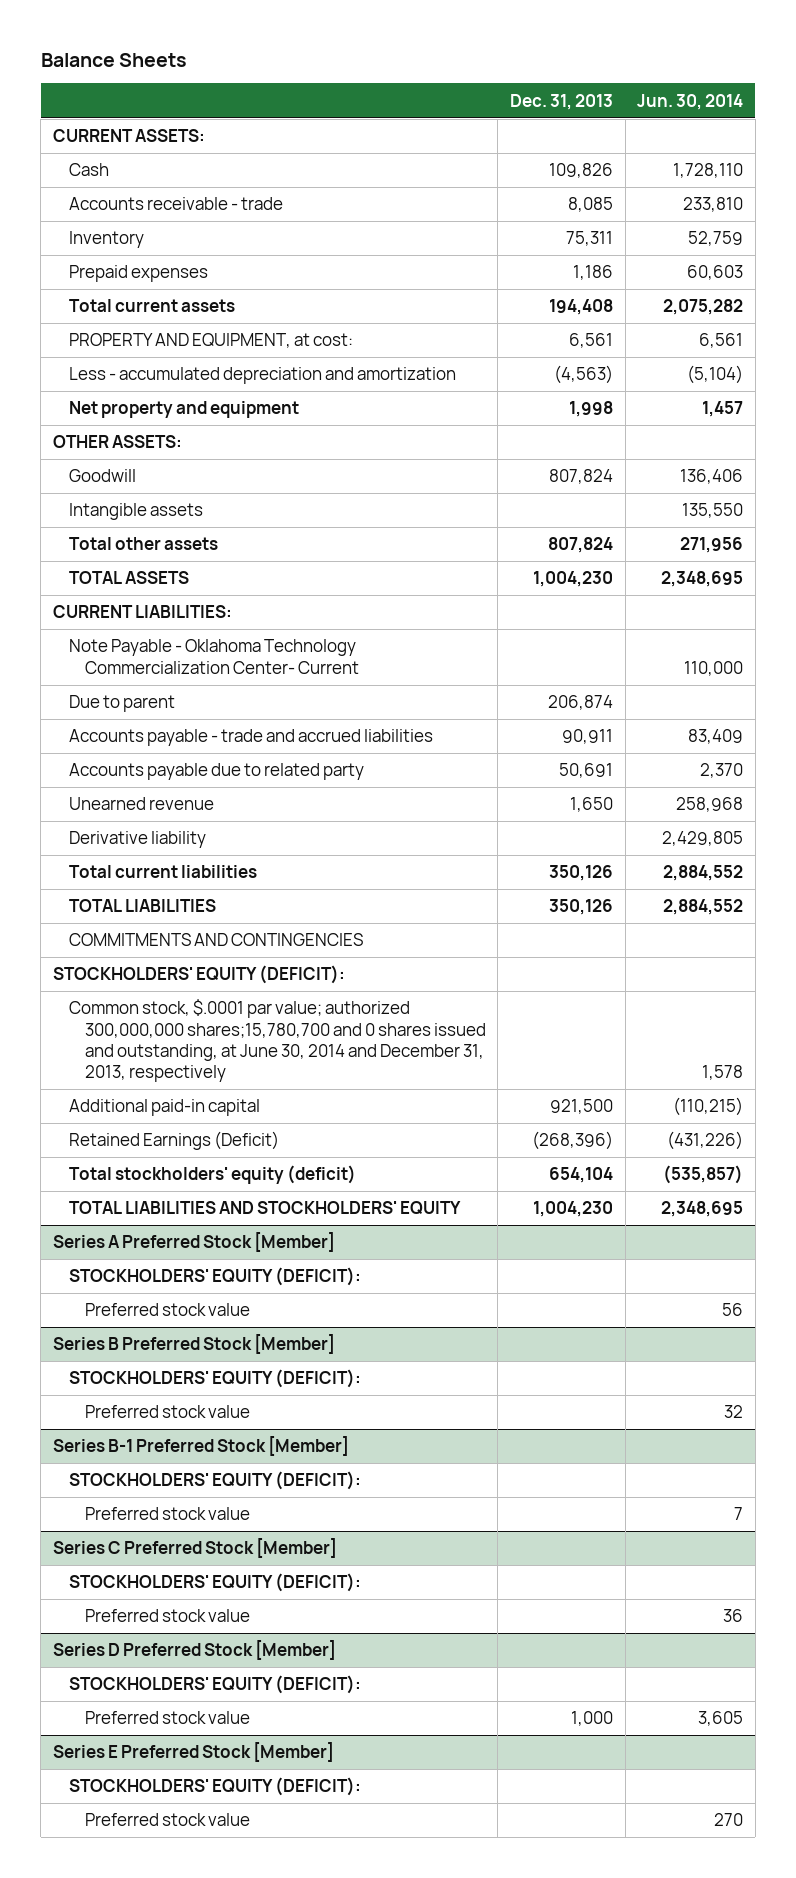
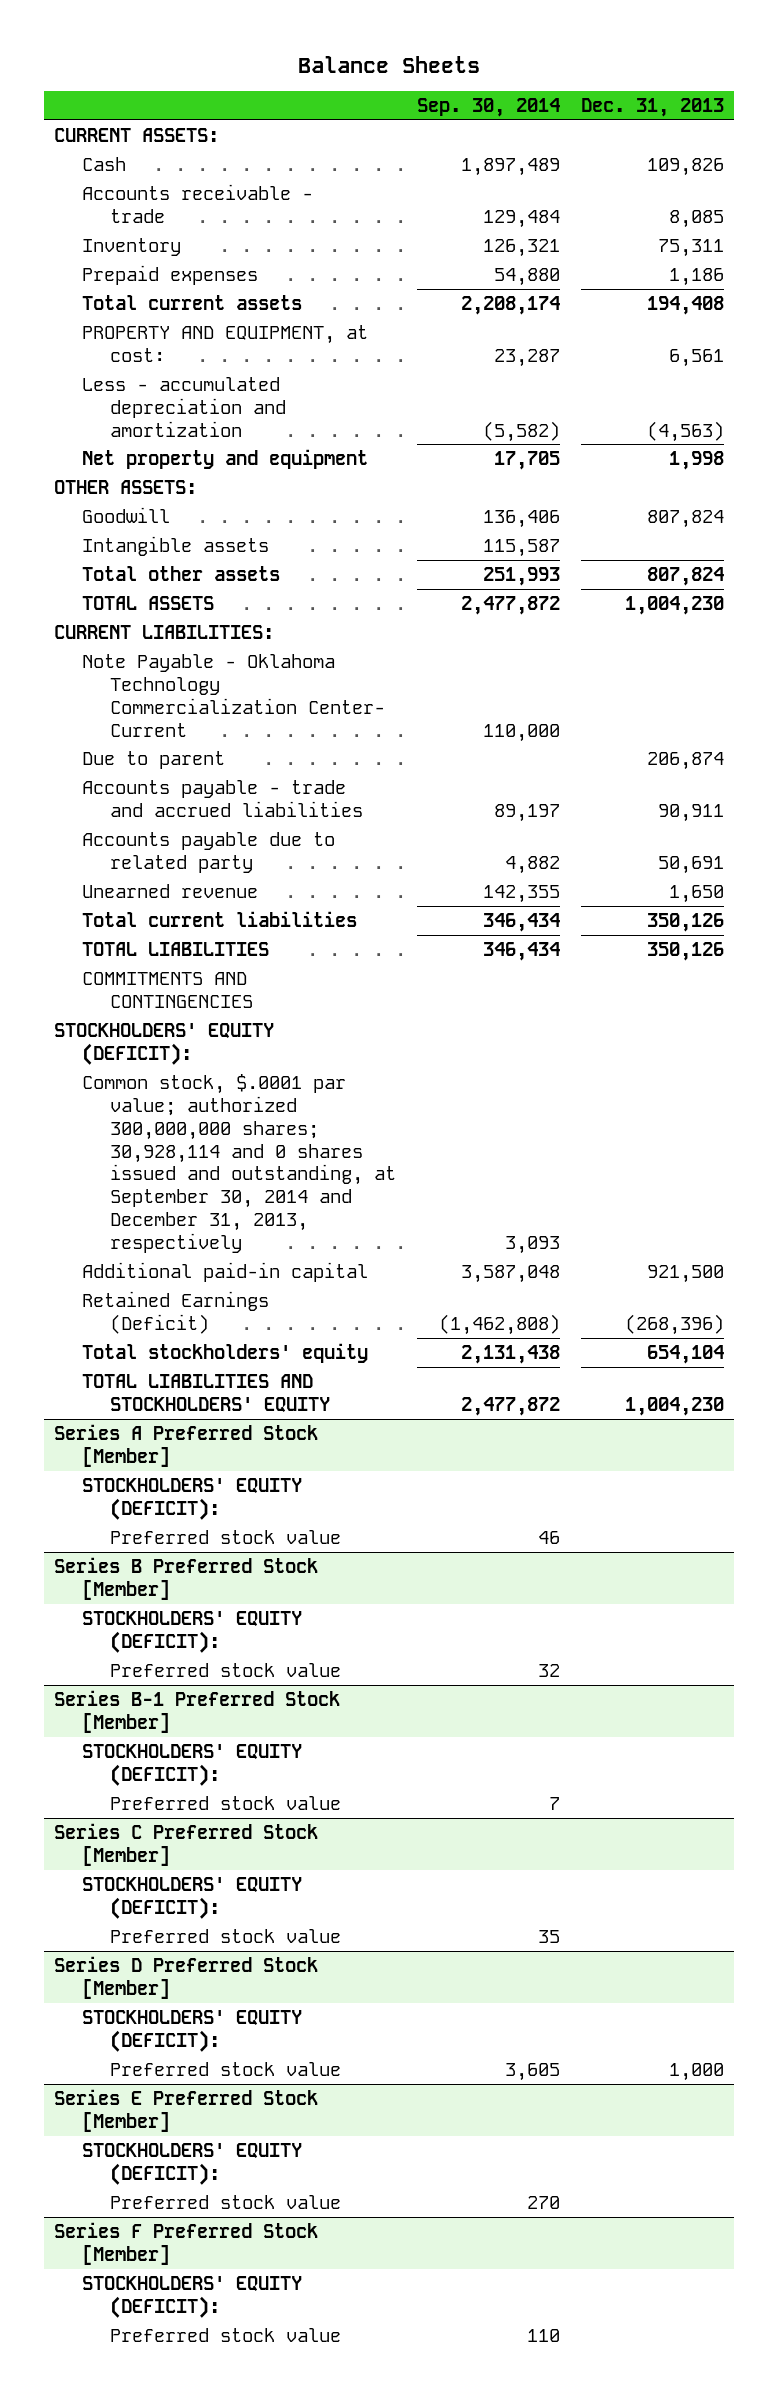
- | Dec. 31, 2013 | Jun. 30, 2014
+ | Sep. 30, 2014 | Dec. 31, 2013
- Derivative liability | | 2,429,805
- Common stock, $.0001 par value; authorized 300,000,000 shares;15,780,700 and 0 shares issued and outstanding, at June 30, 2014 and December 31, 2013, respectively | | 1,578
+ Common stock, $.0001 par value; authorized 300,000,000 shares; 30,928,114 and 0 shares issued and outstanding, at September 30, 2014 and December 31, 2013, respectively | 3,093 |
- Total stockholders' equity (deficit) | 654,104 | (535,857)
+ Total stockholders' equity | 2,131,438 | 654,104
+ Series F Preferred Stock [Member]
+ STOCKHOLDERS' EQUITY (DEFICIT):
+ Preferred stock value | 110 |

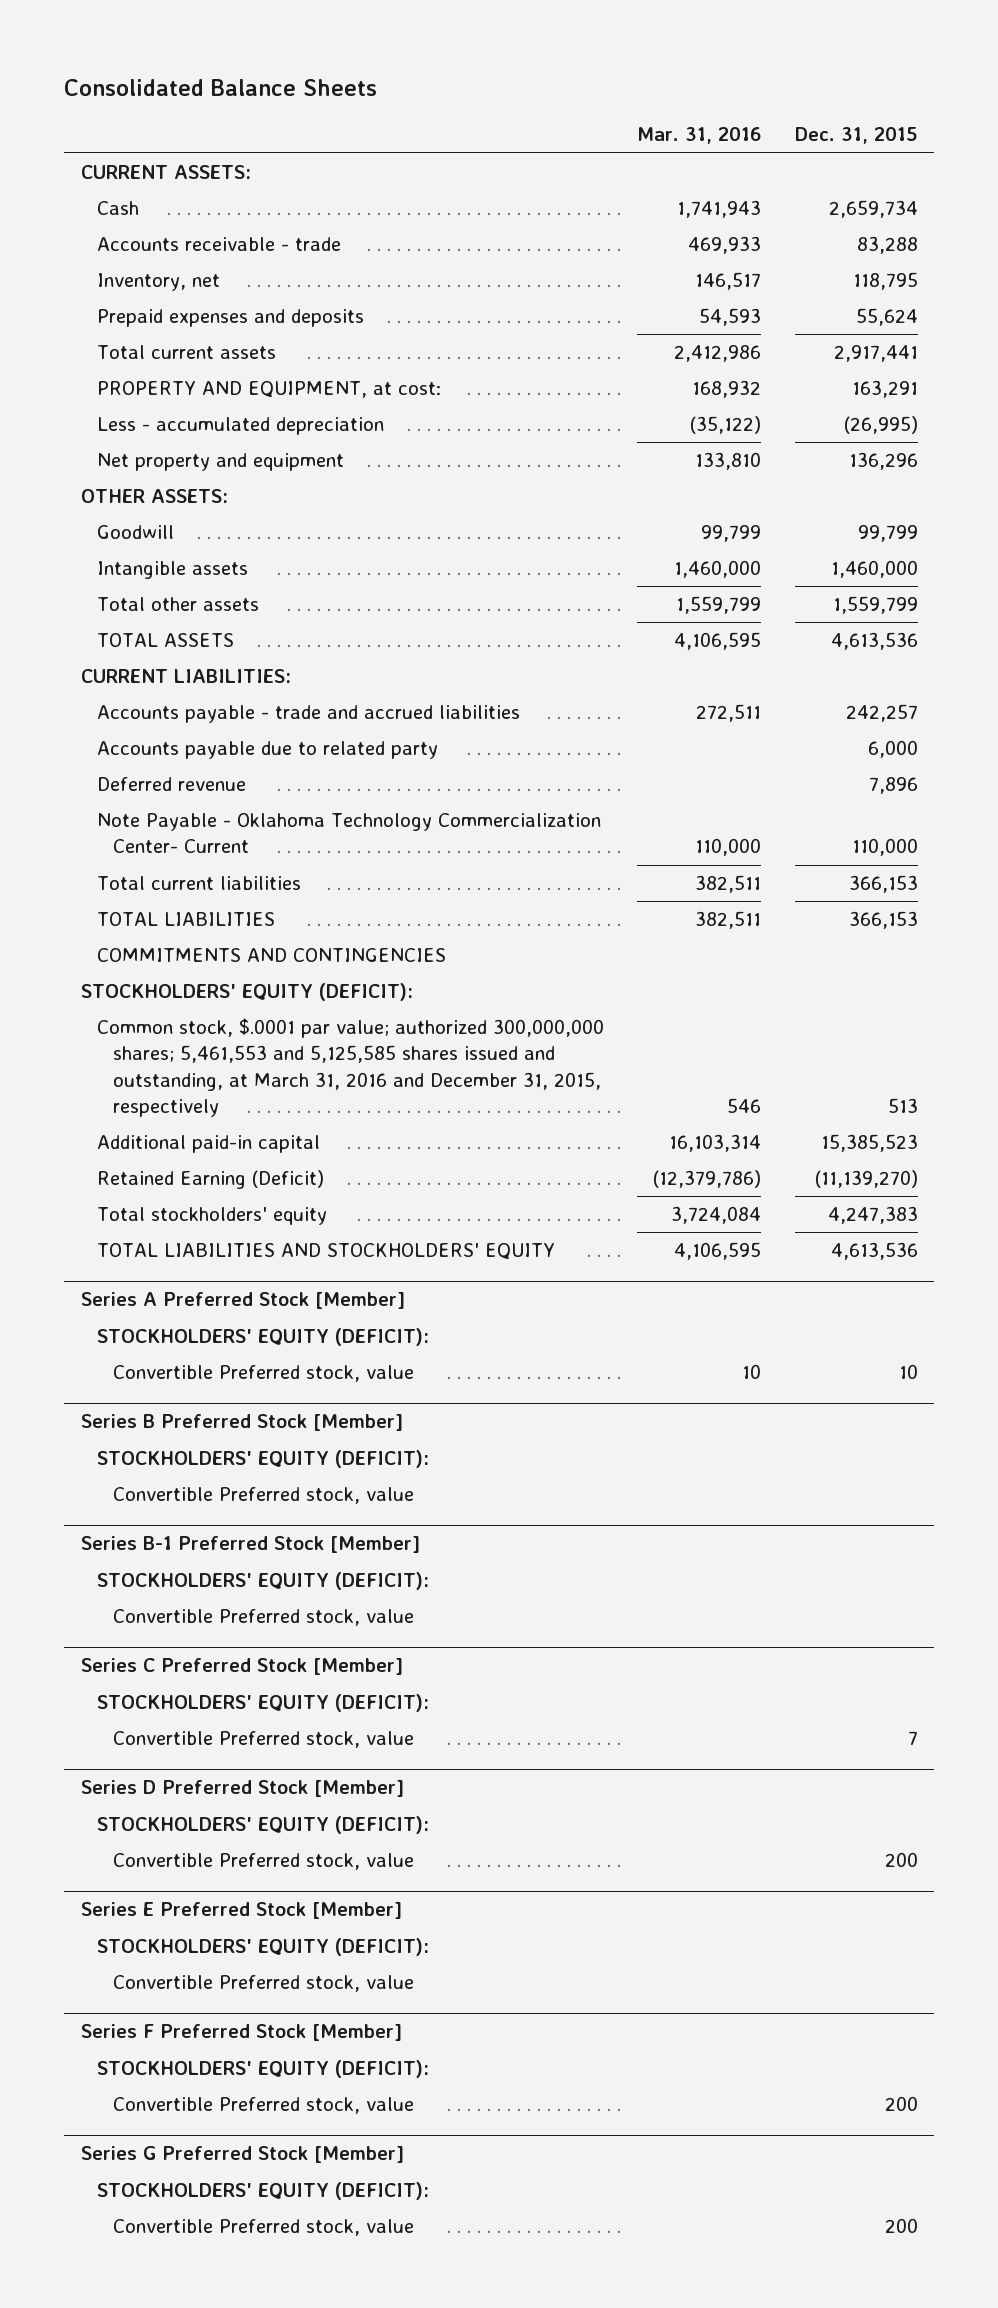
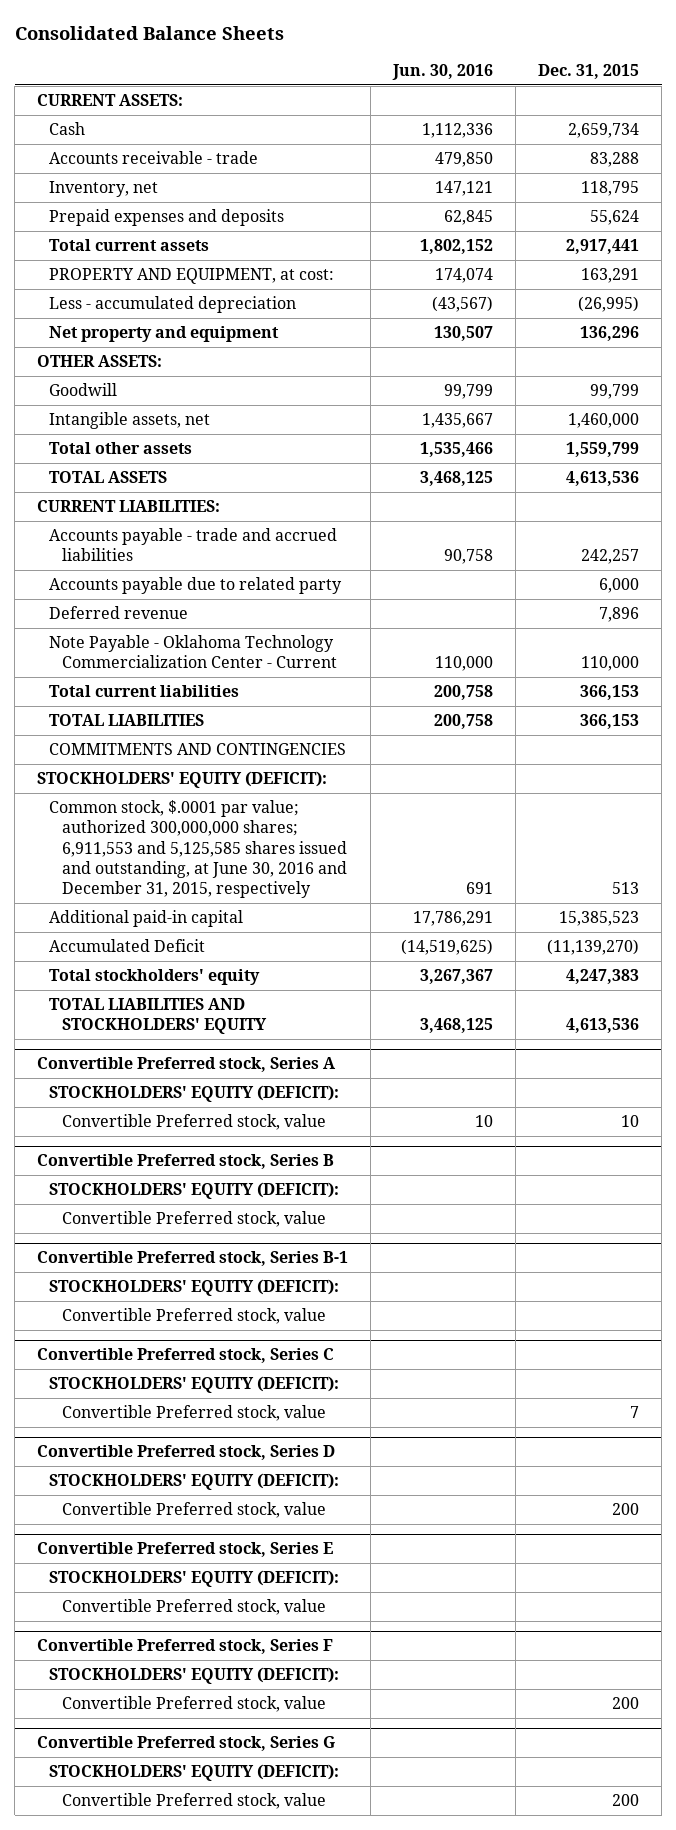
- | Mar. 31, 2016 | Dec. 31, 2015
+ | Jun. 30, 2016 | Dec. 31, 2015
- Intangible assets | 1,460,000 | 1,460,000
+ Intangible assets, net | 1,435,667 | 1,460,000
- Note Payable - Oklahoma Technology Commercialization Center- Current | 110,000 | 110,000
+ Note Payable - Oklahoma Technology Commercialization Center - Current | 110,000 | 110,000
- Common stock, $.0001 par value; authorized 300,000,000 shares; 5,461,553 and 5,125,585 shares issued and outstanding, at March 31, 2016 and December 31, 2015, respectively | 546 | 513
+ Common stock, $.0001 par value; authorized 300,000,000 shares; 6,911,553 and 5,125,585 shares issued and outstanding, at June 30, 2016 and December 31, 2015, respectively | 691 | 513
- Retained Earning (Deficit) | (12,379,786) | (11,139,270)
+ Accumulated Deficit | (14,519,625) | (11,139,270)
- Series A Preferred Stock [Member]
+ Convertible Preferred stock, Series A
- Series B Preferred Stock [Member]
+ Convertible Preferred stock, Series B
- Series B-1 Preferred Stock [Member]
+ Convertible Preferred stock, Series B-1
- Series C Preferred Stock [Member]
+ Convertible Preferred stock, Series C
- Series D Preferred Stock [Member]
+ Convertible Preferred stock, Series D
- Series E Preferred Stock [Member]
+ Convertible Preferred stock, Series E
- Series F Preferred Stock [Member]
+ Convertible Preferred stock, Series F
- Series G Preferred Stock [Member]
+ Convertible Preferred stock, Series G

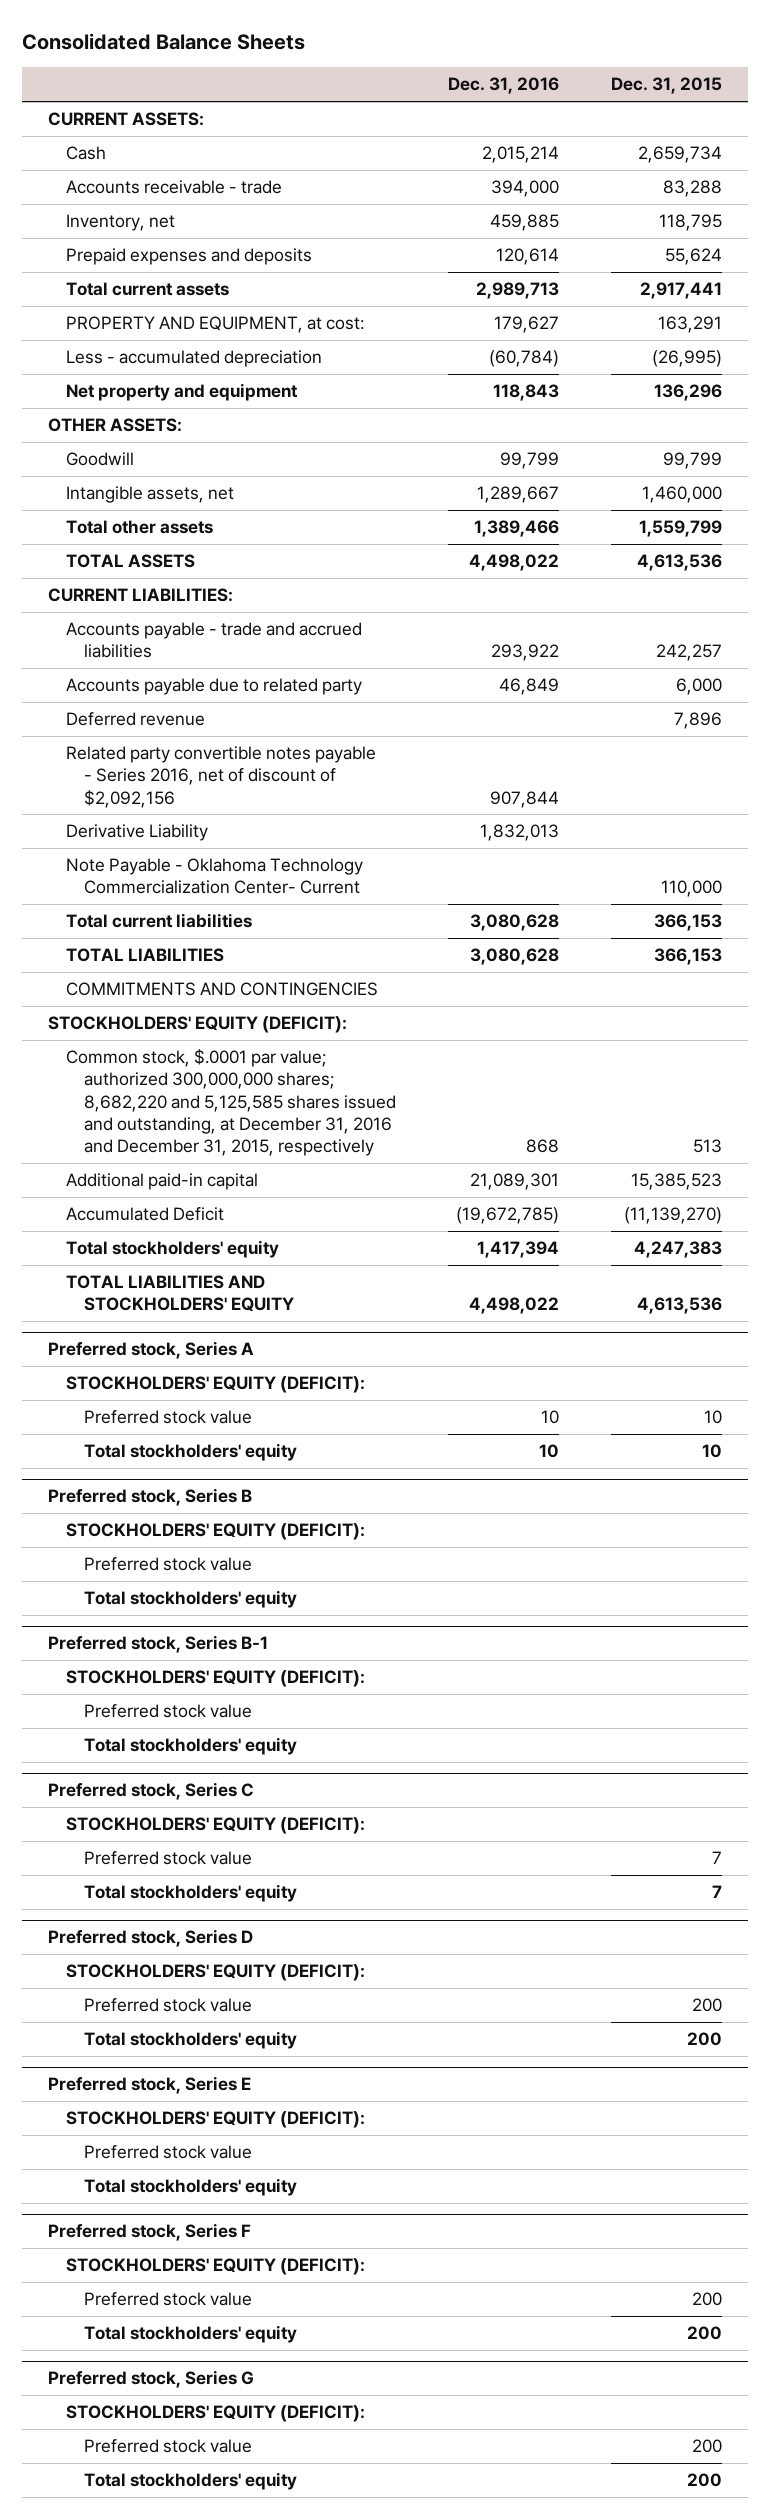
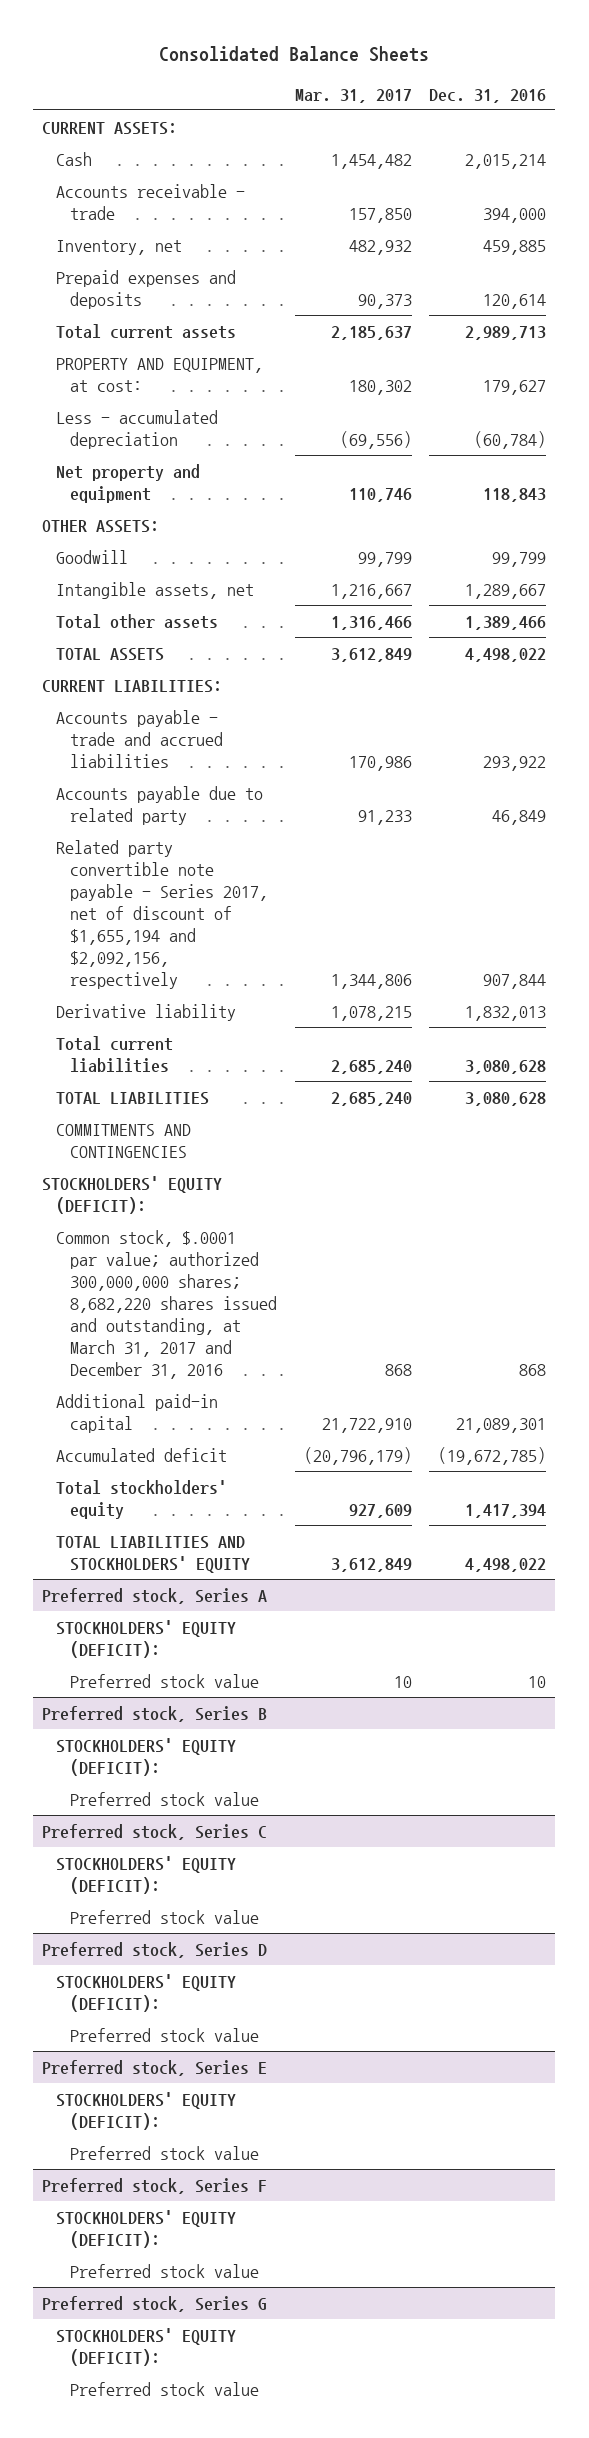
- | Dec. 31, 2016 | Dec. 31, 2015
+ | Mar. 31, 2017 | Dec. 31, 2016
- Deferred revenue | | 7,896
- Related party convertible notes payable - Series 2016, net of discount of $2,092,156 | 907,844 |
- Derivative Liability | 1,832,013 |
- Note Payable - Oklahoma Technology Commercialization Center- Current | | 110,000
+ Related party convertible note payable - Series 2017, net of discount of $1,655,194 and $2,092,156, respectively | 1,344,806 | 907,844
+ Derivative liability | 1,078,215 | 1,832,013
- Common stock, $.0001 par value; authorized 300,000,000 shares; 8,682,220 and 5,125,585 shares issued and outstanding, at December 31, 2016 and December 31, 2015, respectively | 868 | 513
+ Common stock, $.0001 par value; authorized 300,000,000 shares; 8,682,220 shares issued and outstanding, at March 31, 2017 and December 31, 2016 | 868 | 868
- Accumulated Deficit | (19,672,785) | (11,139,270)
+ Accumulated deficit | (20,796,179) | (19,672,785)
@ Preferred stock, Series A
- Total stockholders' equity | 10 | 10
@ Preferred stock, Series B
- Total stockholders' equity
- Preferred stock, Series B-1
- STOCKHOLDERS' EQUITY (DEFICIT):
- Preferred stock value
- Total stockholders' equity
@ Preferred stock, Series C
- Total stockholders' equity | | 7
@ Preferred stock, Series D
- Total stockholders' equity | | 200
@ Preferred stock, Series E
- Total stockholders' equity
@ Preferred stock, Series F
- Total stockholders' equity | | 200
@ Preferred stock, Series G
- Total stockholders' equity | | 200

